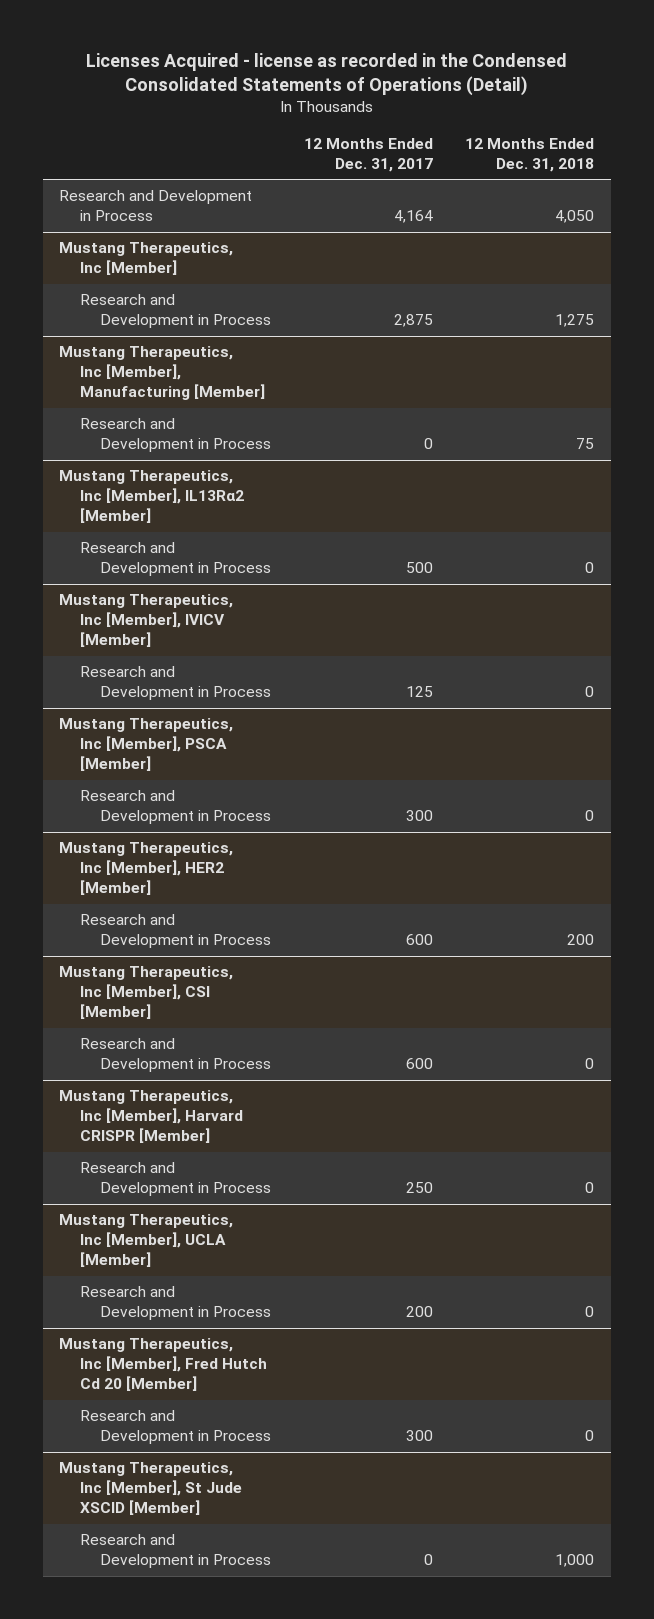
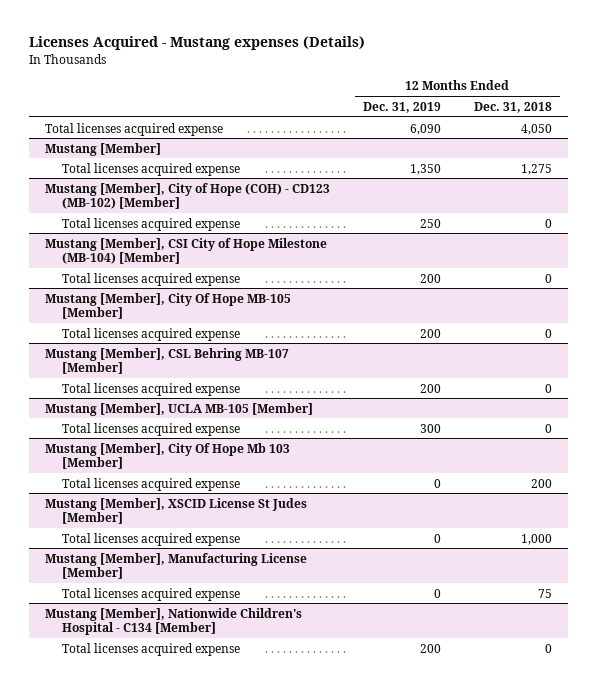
- Licenses Acquired - license as recorded in the Condensed Consolidated Statements of Operations (Detail)
+ Licenses Acquired - Mustang expenses (Details)
- | 12 Months Ended Dec. 31, 2017 | 12 Months Ended Dec. 31, 2018
+ | 12 Months Ended Dec. 31, 2019 | 12 Months Ended Dec. 31, 2018
- Research and Development in Process | 4,164 | 4,050
- Mustang Therapeutics, Inc [Member]
- Research and Development in Process | 2,875 | 1,275
- Mustang Therapeutics, Inc [Member], Manufacturing [Member]
- Research and Development in Process | 0 | 75
- Mustang Therapeutics, Inc [Member], IL13Rα2 [Member]
- Research and Development in Process | 500 | 0
- Mustang Therapeutics, Inc [Member], IVICV [Member]
- Research and Development in Process | 125 | 0
- Mustang Therapeutics, Inc [Member], PSCA [Member]
- Research and Development in Process | 300 | 0
- Mustang Therapeutics, Inc [Member], HER2 [Member]
- Research and Development in Process | 600 | 200
- Mustang Therapeutics, Inc [Member], CSI [Member]
- Research and Development in Process | 600 | 0
- Mustang Therapeutics, Inc [Member], Harvard CRISPR [Member]
- Research and Development in Process | 250 | 0
- Mustang Therapeutics, Inc [Member], UCLA [Member]
- Research and Development in Process | 200 | 0
- Mustang Therapeutics, Inc [Member], Fred Hutch Cd 20 [Member]
- Research and Development in Process | 300 | 0
- Mustang Therapeutics, Inc [Member], St Jude XSCID [Member]
- Research and Development in Process | 0 | 1,000
+ Total licenses acquired expense | 6,090 | 4,050
+ Mustang [Member]
+ Total licenses acquired expense | 1,350 | 1,275
+ Mustang [Member], City of Hope (COH) - CD123 (MB-102) [Member]
+ Total licenses acquired expense | 250 | 0
+ Mustang [Member], CSI City of Hope Milestone (MB-104) [Member]
+ Total licenses acquired expense | 200 | 0
+ Mustang [Member], City Of Hope MB-105 [Member]
+ Total licenses acquired expense | 200 | 0
+ Mustang [Member], CSL Behring MB-107 [Member]
+ Total licenses acquired expense | 200 | 0
+ Mustang [Member], UCLA MB-105 [Member]
+ Total licenses acquired expense | 300 | 0
+ Mustang [Member], City Of Hope Mb 103 [Member]
+ Total licenses acquired expense | 0 | 200
+ Mustang [Member], XSCID License St Judes [Member]
+ Total licenses acquired expense | 0 | 1,000
+ Mustang [Member], Manufacturing License [Member]
+ Total licenses acquired expense | 0 | 75
+ Mustang [Member], Nationwide Children's Hospital - C134 [Member]
+ Total licenses acquired expense | 200 | 0

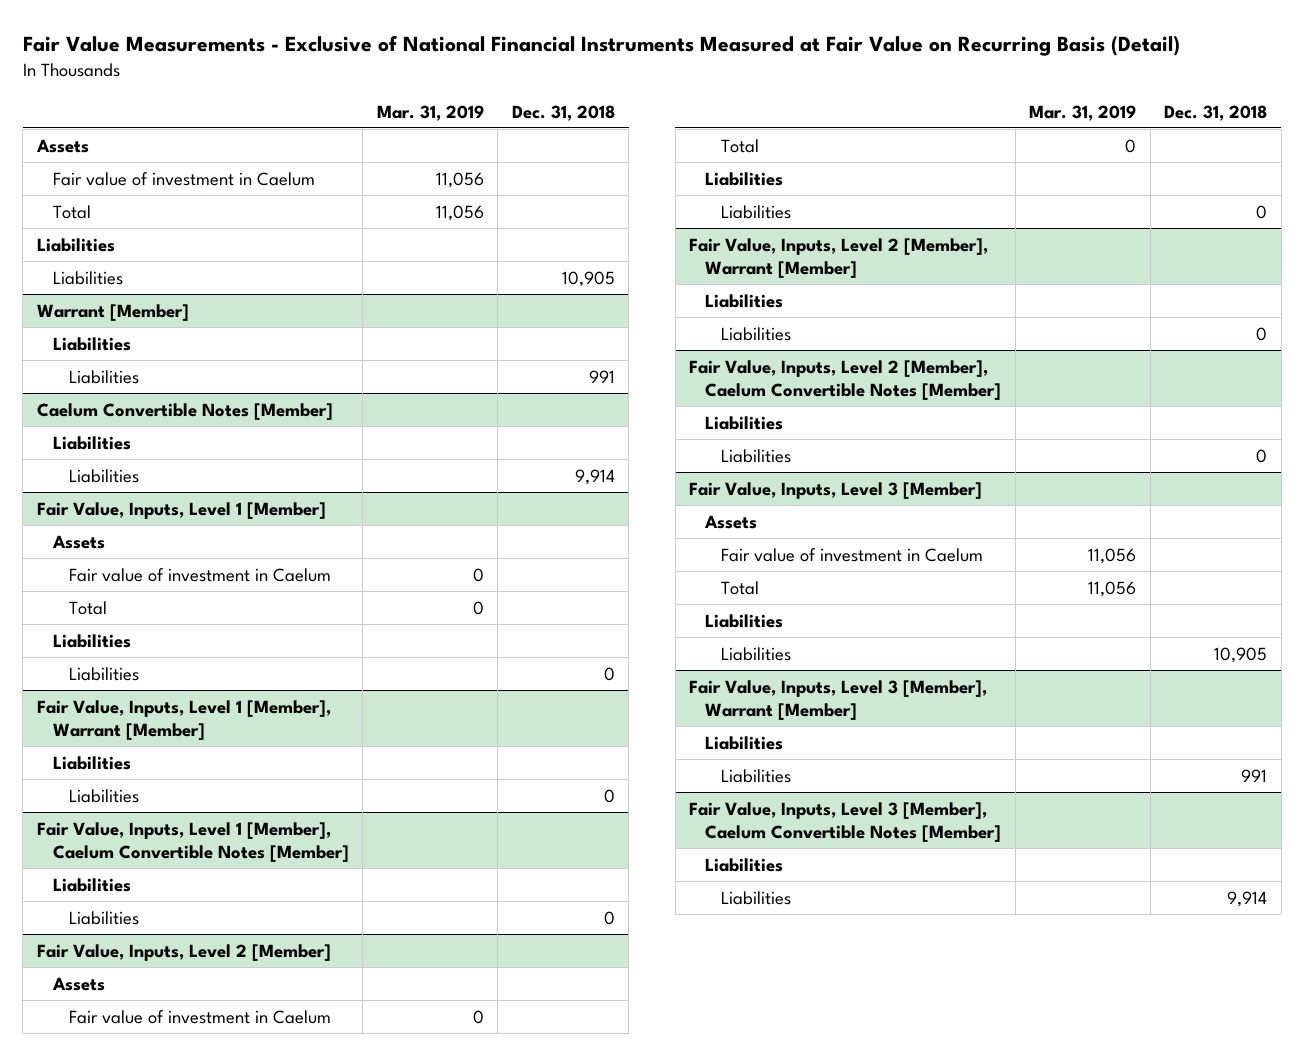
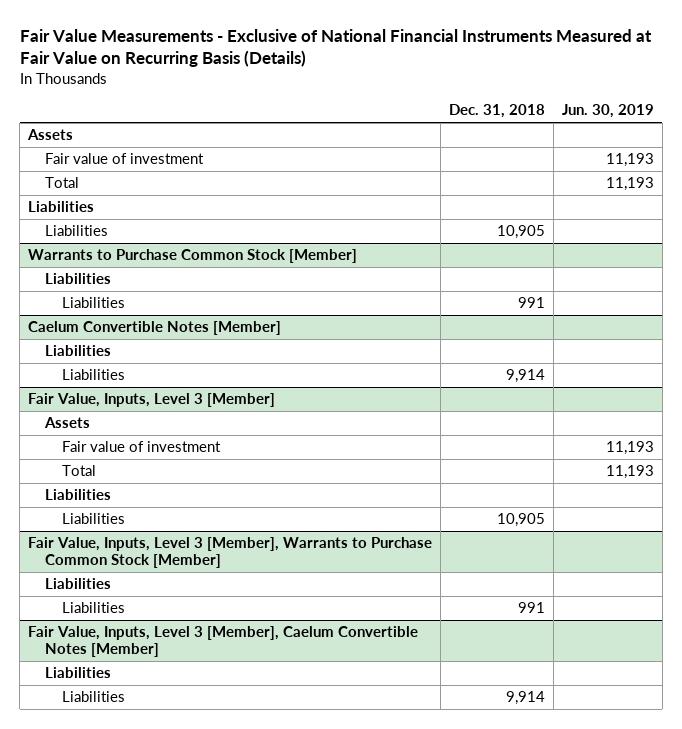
- Fair Value Measurements - Exclusive of National Financial Instruments Measured at Fair Value on Recurring Basis (Detail)
+ Fair Value Measurements - Exclusive of National Financial Instruments Measured at Fair Value on Recurring Basis (Details)
- | Mar. 31, 2019 | Dec. 31, 2018
+ | Dec. 31, 2018 | Jun. 30, 2019
- Fair value of investment in Caelum | 11,056 |
+ Fair value of investment | | 11,193
- Warrant [Member]
+ Warrants to Purchase Common Stock [Member]
- Fair Value, Inputs, Level 1 [Member]
- Assets
- Fair value of investment in Caelum | 0 |
- Total | 0 |
- Liabilities
- Liabilities | | 0
- Fair Value, Inputs, Level 1 [Member], Warrant [Member]
- Liabilities
- Liabilities | | 0
- Fair Value, Inputs, Level 1 [Member], Caelum Convertible Notes [Member]
- Liabilities
- Liabilities | | 0
- Fair Value, Inputs, Level 2 [Member]
- Assets
- Fair value of investment in Caelum | 0 |
- Total | 0 |
- Liabilities
- Liabilities | | 0
- Fair Value, Inputs, Level 2 [Member], Warrant [Member]
- Liabilities
- Liabilities | | 0
- Fair Value, Inputs, Level 2 [Member], Caelum Convertible Notes [Member]
- Liabilities
- Liabilities | | 0
@ Fair Value, Inputs, Level 3 [Member]
- Fair value of investment in Caelum | 11,056 |
+ Fair value of investment | | 11,193
- Fair Value, Inputs, Level 3 [Member], Warrant [Member]
+ Fair Value, Inputs, Level 3 [Member], Warrants to Purchase Common Stock [Member]

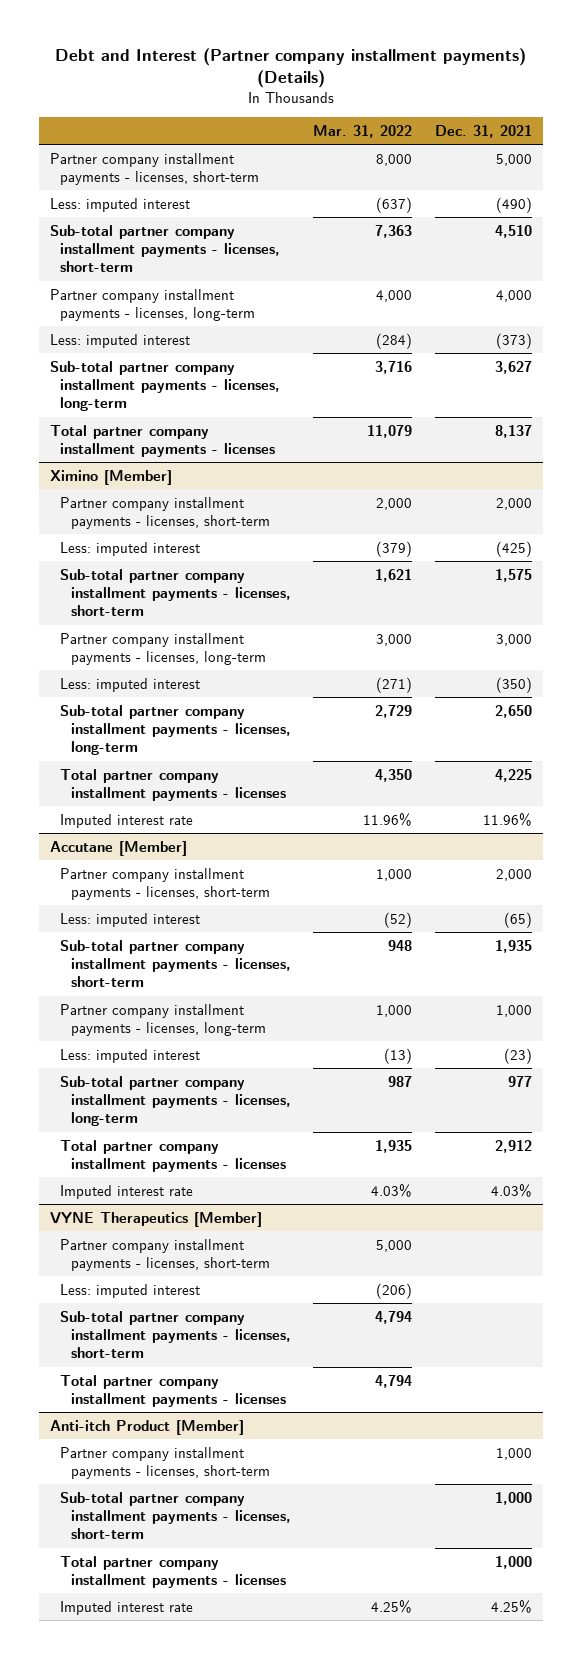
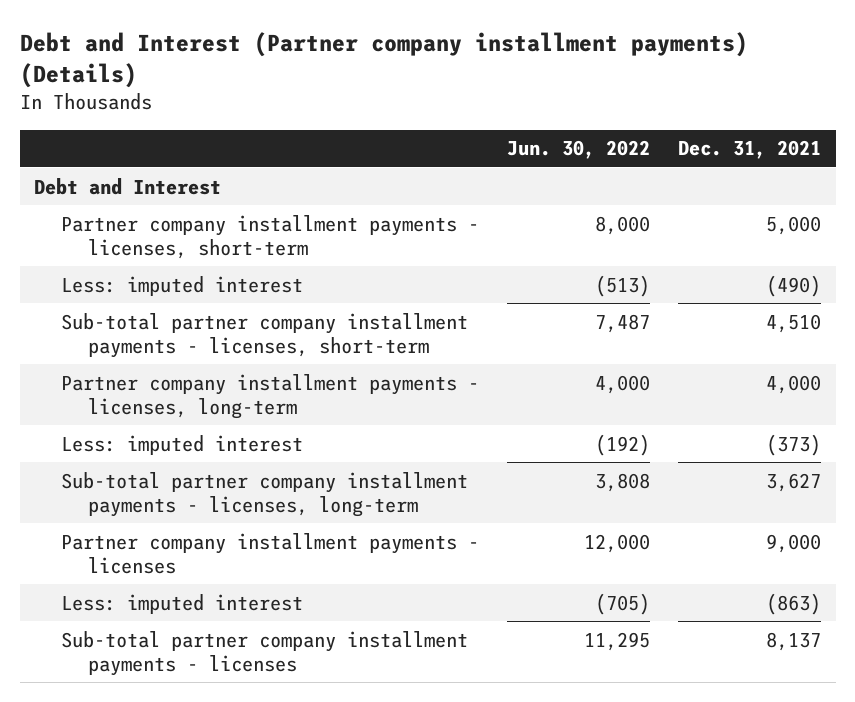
- | Mar. 31, 2022 | Dec. 31, 2021
+ | Jun. 30, 2022 | Dec. 31, 2021
+ Debt and Interest
- Total partner company installment payments - licenses | 11,079 | 8,137
- Ximino [Member]
- Partner company installment payments - licenses, short-term | 2,000 | 2,000
- Less: imputed interest | (379) | (425)
- Sub-total partner company installment payments - licenses, short-term | 1,621 | 1,575
- Partner company installment payments - licenses, long-term | 3,000 | 3,000
- Less: imputed interest | (271) | (350)
- Sub-total partner company installment payments - licenses, long-term | 2,729 | 2,650
- Total partner company installment payments - licenses | 4,350 | 4,225
- Imputed interest rate | 11.96% | 11.96%
- Accutane [Member]
- Partner company installment payments - licenses, short-term | 1,000 | 2,000
- Less: imputed interest | (52) | (65)
- Sub-total partner company installment payments - licenses, short-term | 948 | 1,935
- Partner company installment payments - licenses, long-term | 1,000 | 1,000
- Less: imputed interest | (13) | (23)
- Sub-total partner company installment payments - licenses, long-term | 987 | 977
- Total partner company installment payments - licenses | 1,935 | 2,912
- Imputed interest rate | 4.03% | 4.03%
- VYNE Therapeutics [Member]
- Partner company installment payments - licenses, short-term | 5,000 |
- Less: imputed interest | (206) |
- Sub-total partner company installment payments - licenses, short-term | 4,794 |
- Total partner company installment payments - licenses | 4,794 |
- Anti-itch Product [Member]
- Partner company installment payments - licenses, short-term | | 1,000
- Sub-total partner company installment payments - licenses, short-term | | 1,000
- Total partner company installment payments - licenses | | 1,000
- Imputed interest rate | 4.25% | 4.25%
+ Partner company installment payments - licenses | 12,000 | 9,000
+ Less: imputed interest | (705) | (863)
+ Sub-total partner company installment payments - licenses | 11,295 | 8,137

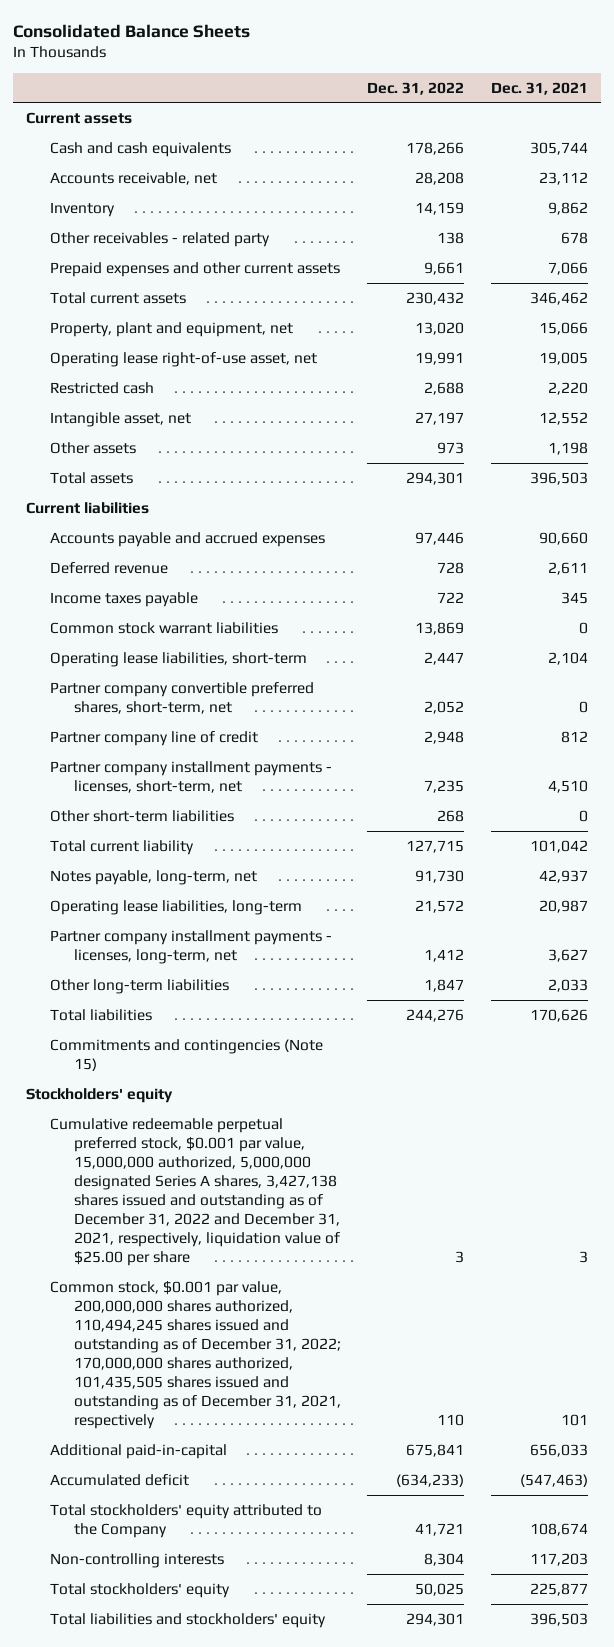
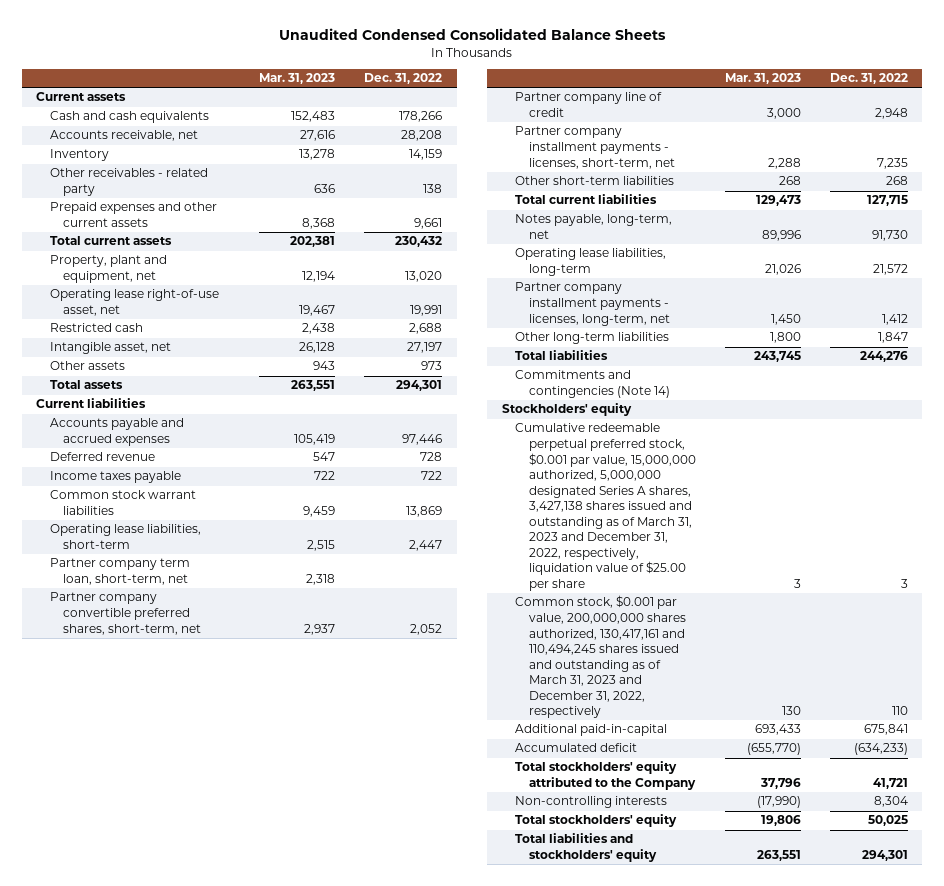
- Consolidated Balance Sheets
+ Unaudited Condensed Consolidated Balance Sheets
- | Dec. 31, 2022 | Dec. 31, 2021
+ | Mar. 31, 2023 | Dec. 31, 2022
+ Partner company term loan, short-term, net | 2,318 |
- Total current liability | 127,715 | 101,042
+ Total current liabilities | 129,473 | 127,715
- Commitments and contingencies (Note 15)
+ Commitments and contingencies (Note 14)
- Cumulative redeemable perpetual preferred stock, $0.001 par value, 15,000,000 authorized, 5,000,000 designated Series A shares, 3,427,138 shares issued and outstanding as of December 31, 2022 and December 31, 2021, respectively, liquidation value of $25.00 per share | 3 | 3
- Common stock, $0.001 par value, 200,000,000 shares authorized, 110,494,245 shares issued and outstanding as of December 31, 2022; 170,000,000 shares authorized, 101,435,505 shares issued and outstanding as of December 31, 2021, respectively | 110 | 101
+ Cumulative redeemable perpetual preferred stock, $0.001 par value, 15,000,000 authorized, 5,000,000 designated Series A shares, 3,427,138 shares issued and outstanding as of March 31, 2023 and December 31, 2022, respectively, liquidation value of $25.00 per share | 3 | 3
+ Common stock, $0.001 par value, 200,000,000 shares authorized, 130,417,161 and 110,494,245 shares issued and outstanding as of March 31, 2023 and December 31, 2022, respectively | 130 | 110

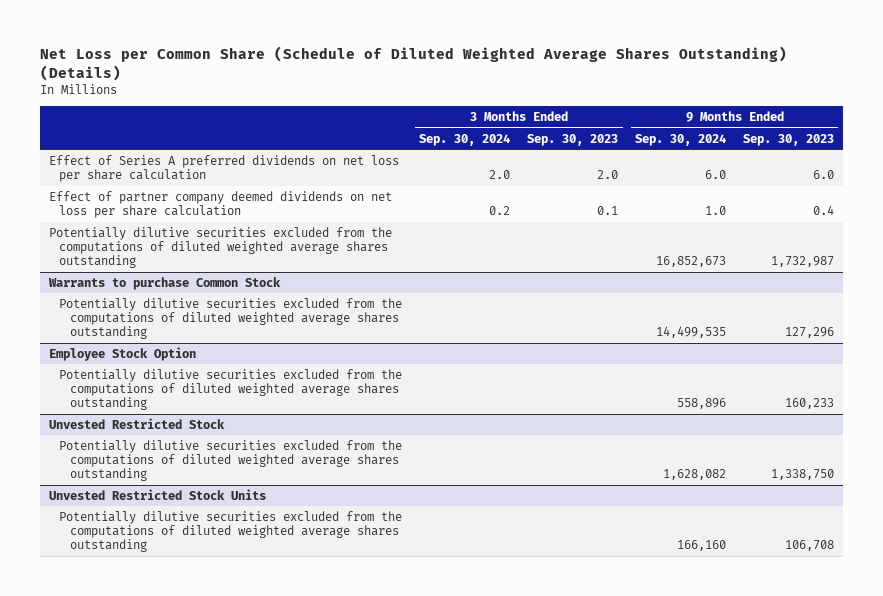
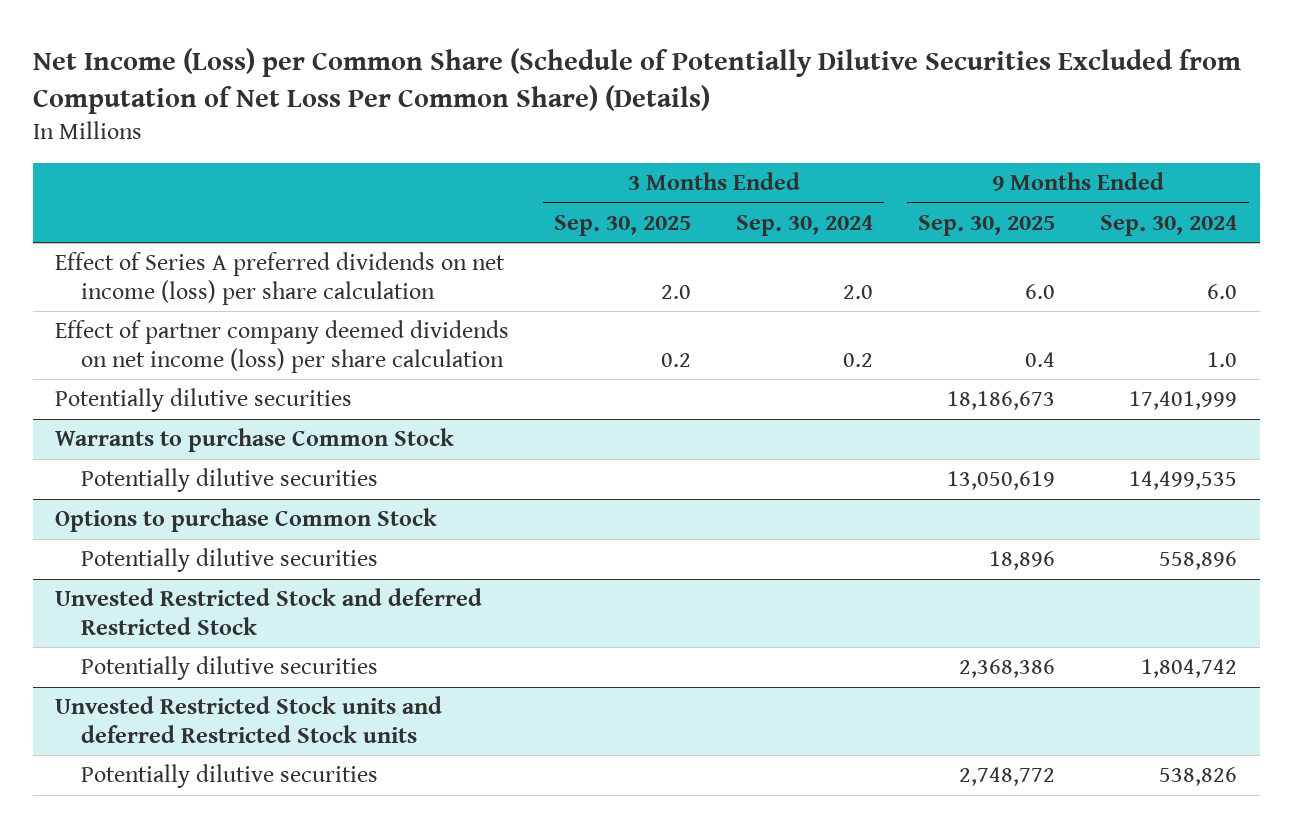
- Net Loss per Common Share (Schedule of Diluted Weighted Average Shares Outstanding) (Details)
+ Net Income (Loss) per Common Share (Schedule of Potentially Dilutive Securities Excluded from Computation of Net Loss Per Common Share) (Details)
- | 3 Months Ended Sep. 30, 2024 | 3 Months Ended Sep. 30, 2023 | 9 Months Ended Sep. 30, 2024 | 9 Months Ended Sep. 30, 2023
+ | 3 Months Ended Sep. 30, 2025 | 3 Months Ended Sep. 30, 2024 | 9 Months Ended Sep. 30, 2025 | 9 Months Ended Sep. 30, 2024
- Effect of Series A preferred dividends on net loss per share calculation | 2.0 | 2.0 | 6.0 | 6.0
- Effect of partner company deemed dividends on net loss per share calculation | 0.2 | 0.1 | 1.0 | 0.4
- Potentially dilutive securities excluded from the computations of diluted weighted average shares outstanding | | | 16,852,673 | 1,732,987
+ Effect of Series A preferred dividends on net income (loss) per share calculation | 2.0 | 2.0 | 6.0 | 6.0
+ Effect of partner company deemed dividends on net income (loss) per share calculation | 0.2 | 0.2 | 0.4 | 1.0
+ Potentially dilutive securities | | | 18,186,673 | 17,401,999
@ Warrants to purchase Common Stock
- Potentially dilutive securities excluded from the computations of diluted weighted average shares outstanding | | | 14,499,535 | 127,296
- Employee Stock Option
- Potentially dilutive securities excluded from the computations of diluted weighted average shares outstanding | | | 558,896 | 160,233
- Unvested Restricted Stock
- Potentially dilutive securities excluded from the computations of diluted weighted average shares outstanding | | | 1,628,082 | 1,338,750
- Unvested Restricted Stock Units
- Potentially dilutive securities excluded from the computations of diluted weighted average shares outstanding | | | 166,160 | 106,708
@ Warrants to purchase Common Stock
+ Potentially dilutive securities | | | 13,050,619 | 14,499,535
+ Options to purchase Common Stock
+ Potentially dilutive securities | | | 18,896 | 558,896
+ Unvested Restricted Stock and deferred Restricted Stock
+ Potentially dilutive securities | | | 2,368,386 | 1,804,742
+ Unvested Restricted Stock units and deferred Restricted Stock units
+ Potentially dilutive securities | | | 2,748,772 | 538,826

